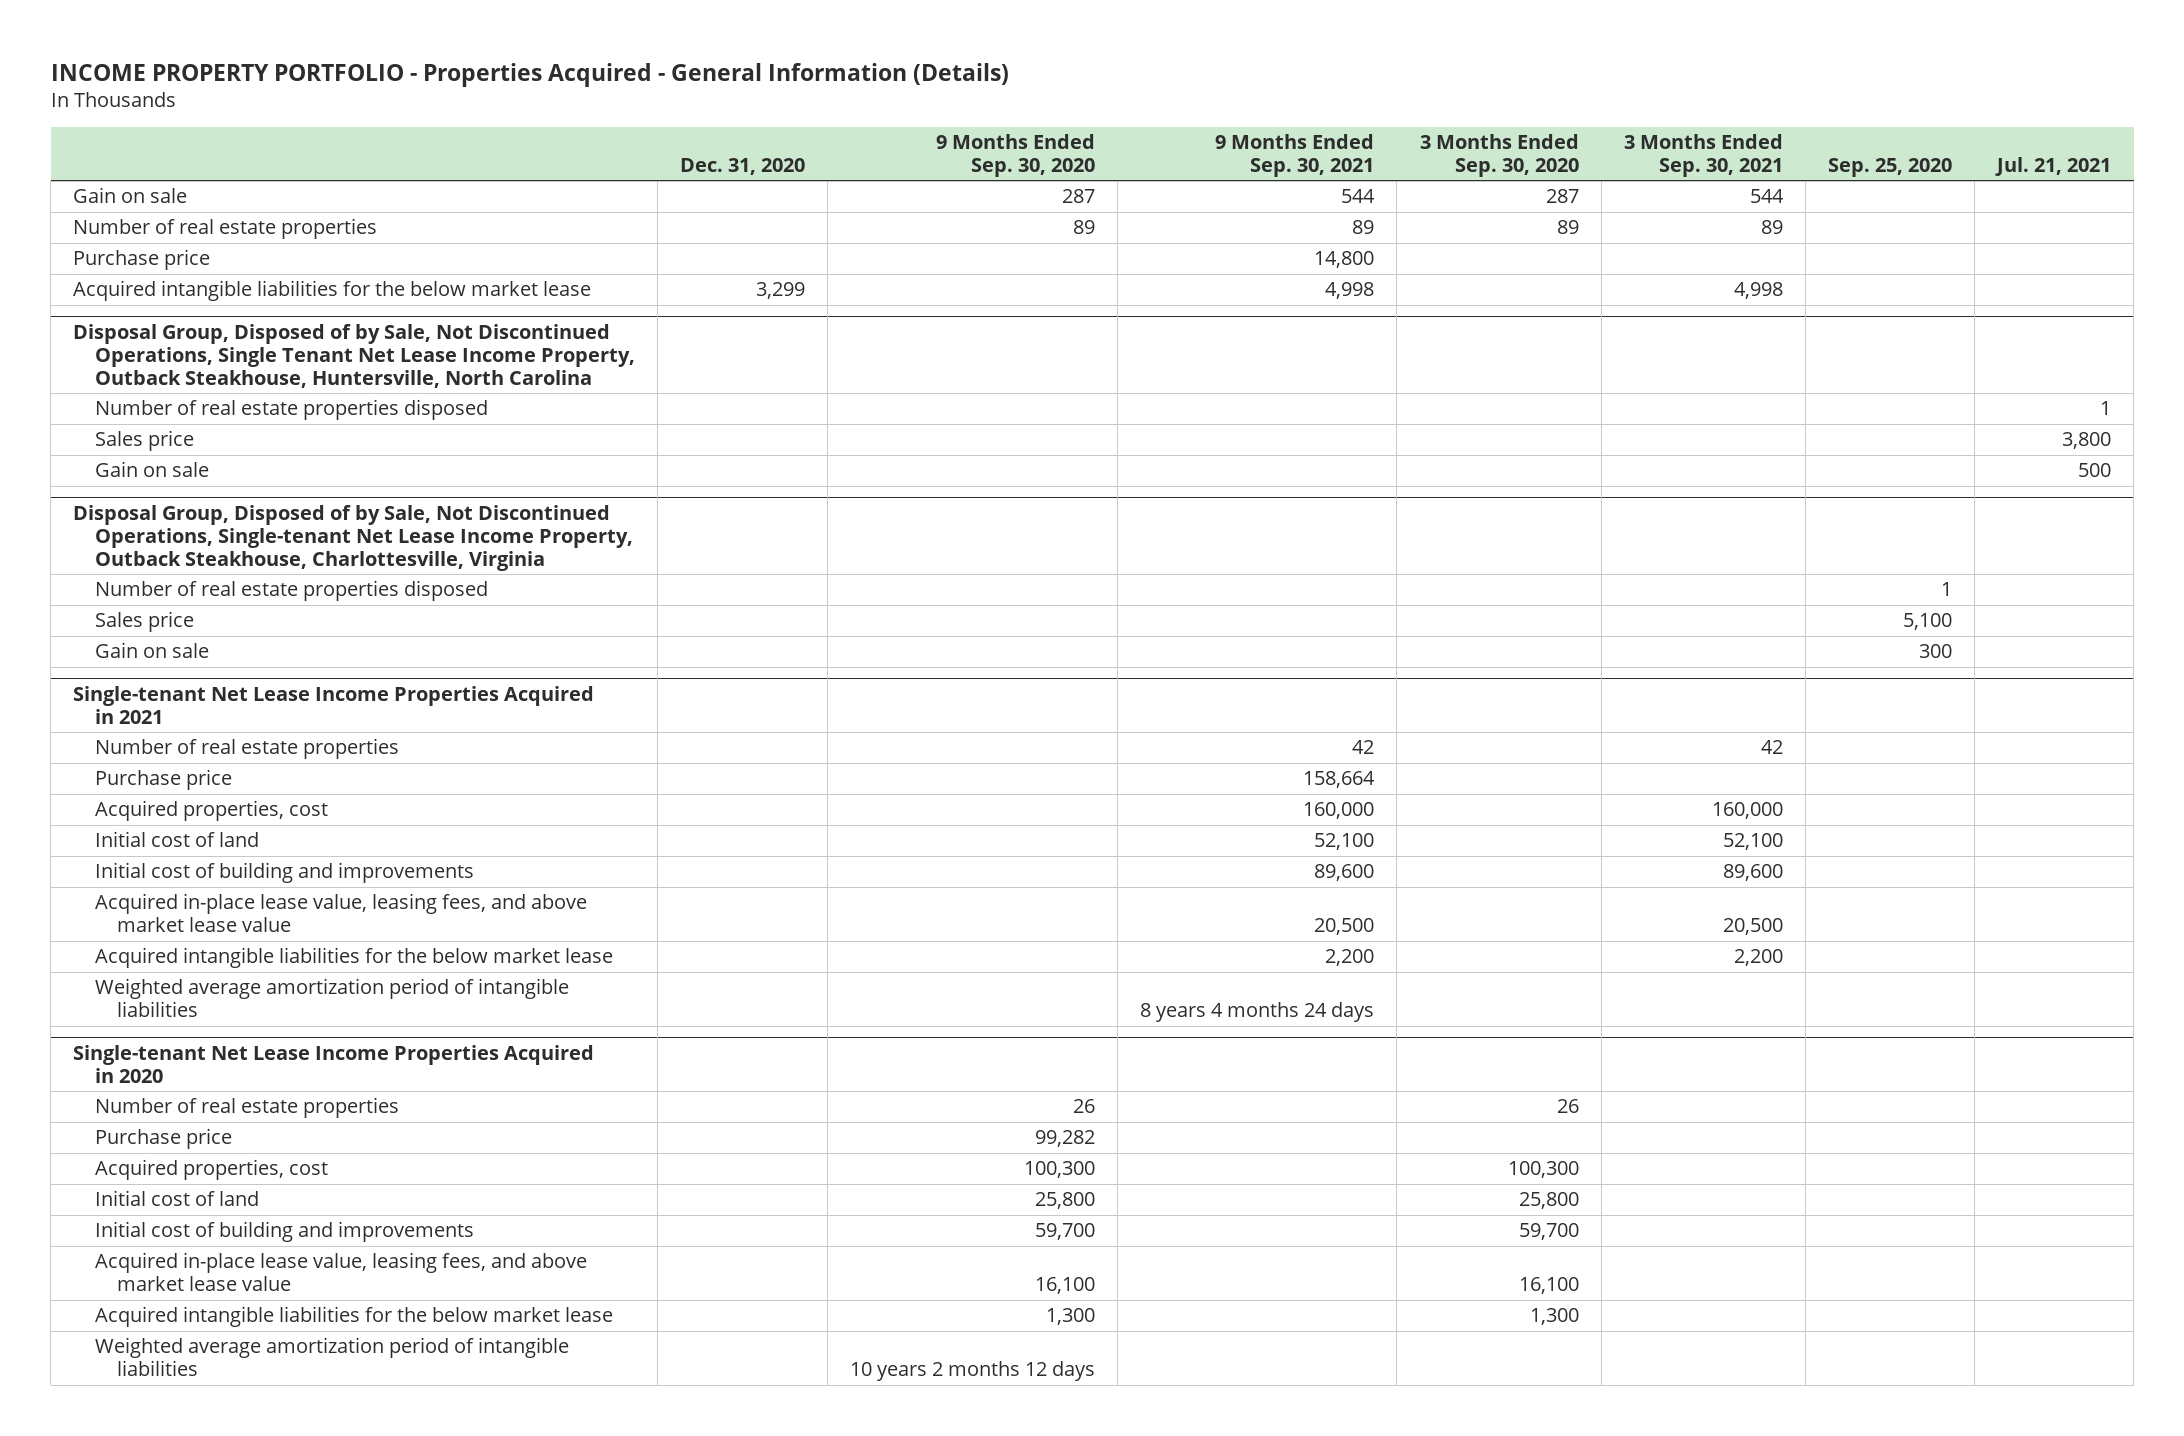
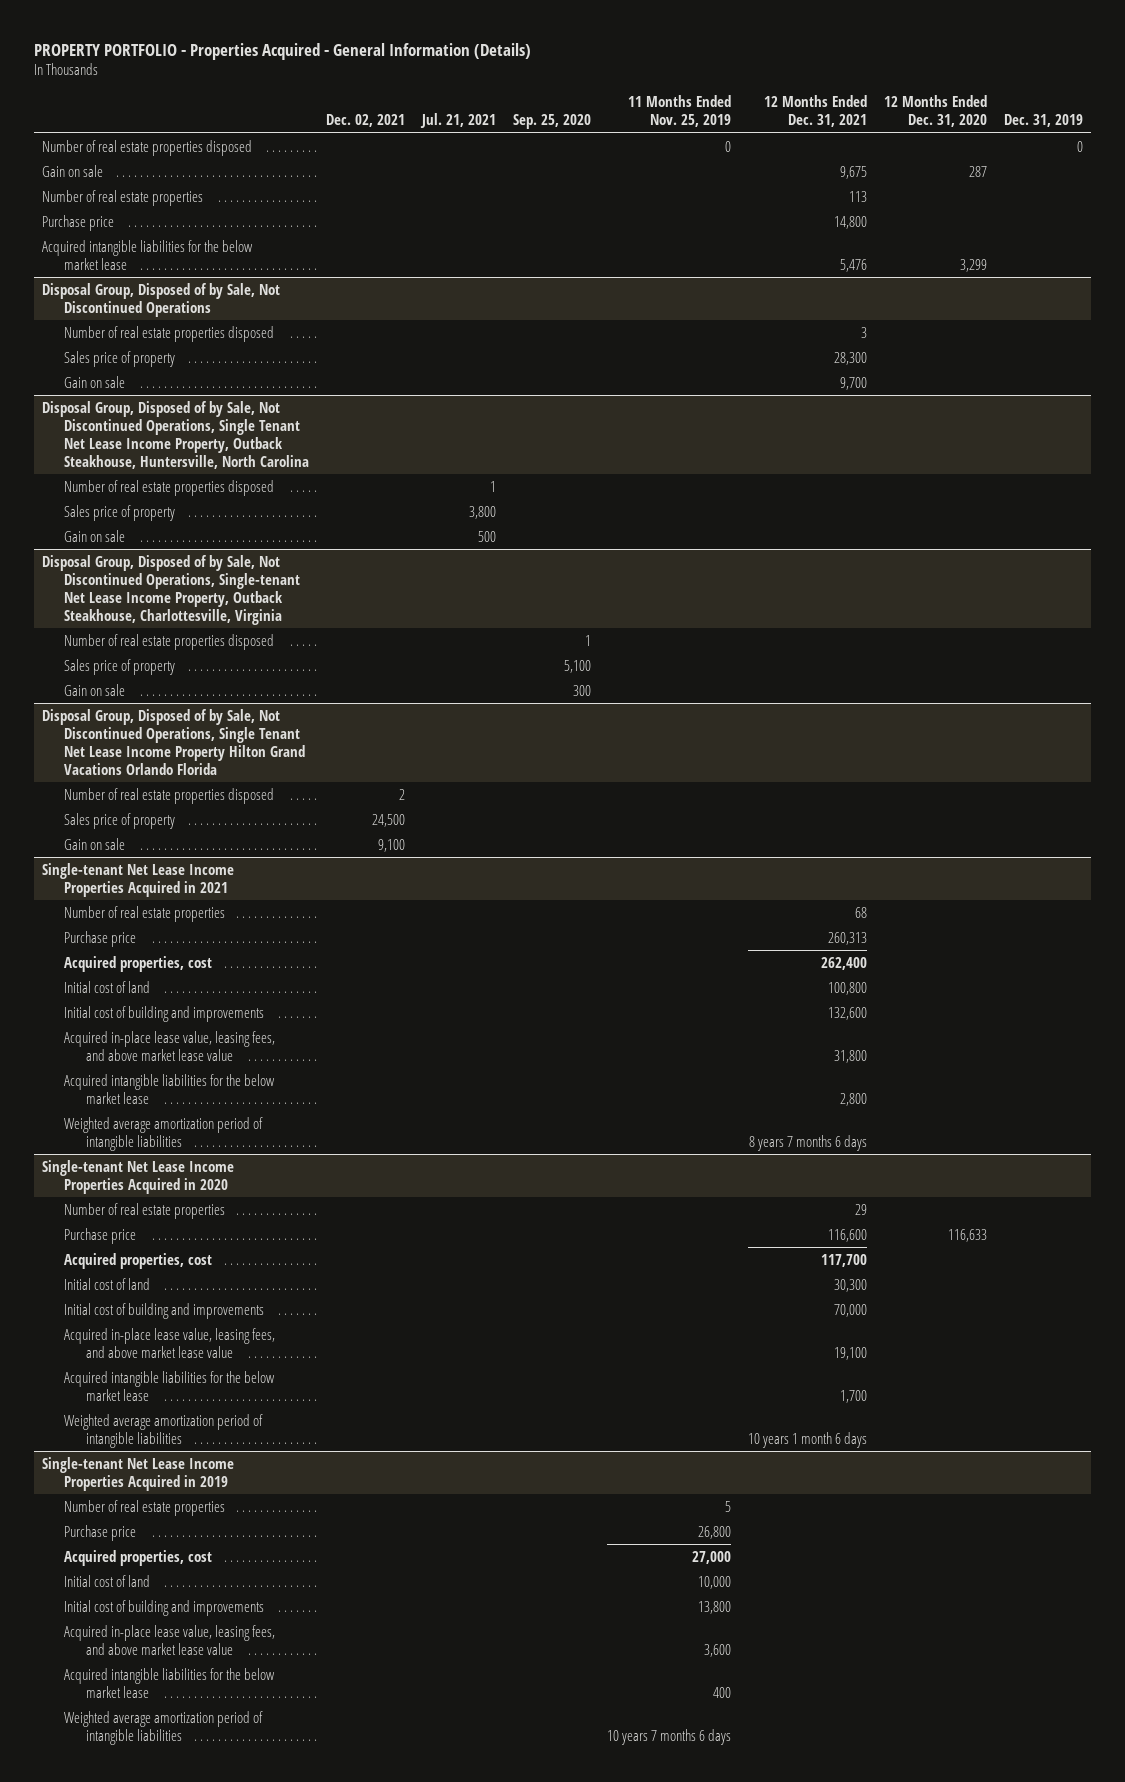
- INCOME PROPERTY PORTFOLIO - Properties Acquired - General Information (Details)
+ PROPERTY PORTFOLIO - Properties Acquired - General Information (Details)
- | Dec. 31, 2020 | 9 Months Ended Sep. 30, 2020 | 9 Months Ended Sep. 30, 2021 | 3 Months Ended Sep. 30, 2020 | 3 Months Ended Sep. 30, 2021 | Sep. 25, 2020 | Jul. 21, 2021
+ | Dec. 02, 2021 | Jul. 21, 2021 | Sep. 25, 2020 | 11 Months Ended Nov. 25, 2019 | 12 Months Ended Dec. 31, 2021 | 12 Months Ended Dec. 31, 2020 | Dec. 31, 2019
+ Number of real estate properties disposed | | | | 0 | | | 0
+ Disposal Group, Disposed of by Sale, Not Discontinued Operations
+ Number of real estate properties disposed | | | | | 3 | |
+ Sales price of property | | | | | 28,300 | |
+ Gain on sale | | | | | 9,700 | |
@ Disposal Group, Disposed of by Sale, Not Discontinued Operations, Single Tenant Net Lease Income Property, Outback Steakhouse, Huntersville, North Carolina
- Sales price | | | | | | | 3,800
+ Sales price of property | | 3,800 | | | | |
@ Disposal Group, Disposed of by Sale, Not Discontinued Operations, Single-tenant Net Lease Income Property, Outback Steakhouse, Charlottesville, Virginia
- Sales price | | | | | | 5,100 |
+ Sales price of property | | | 5,100 | | | |
+ Disposal Group, Disposed of by Sale, Not Discontinued Operations, Single Tenant Net Lease Income Property Hilton Grand Vacations Orlando Florida
+ Number of real estate properties disposed | 2 | | | | | |
+ Sales price of property | 24,500 | | | | | |
+ Gain on sale | 9,100 | | | | | |
+ Single-tenant Net Lease Income Properties Acquired in 2019
+ Number of real estate properties | | | | 5 | | |
+ Purchase price | | | | 26,800 | | |
+ Acquired properties, cost | | | | 27,000 | | |
+ Initial cost of land | | | | 10,000 | | |
+ Initial cost of building and improvements | | | | 13,800 | | |
+ Acquired in-place lease value, leasing fees, and above market lease value | | | | 3,600 | | |
+ Acquired intangible liabilities for the below market lease | | | | 400 | | |
+ Weighted average amortization period of intangible liabilities | | | | 10 years 7 months 6 days | | |

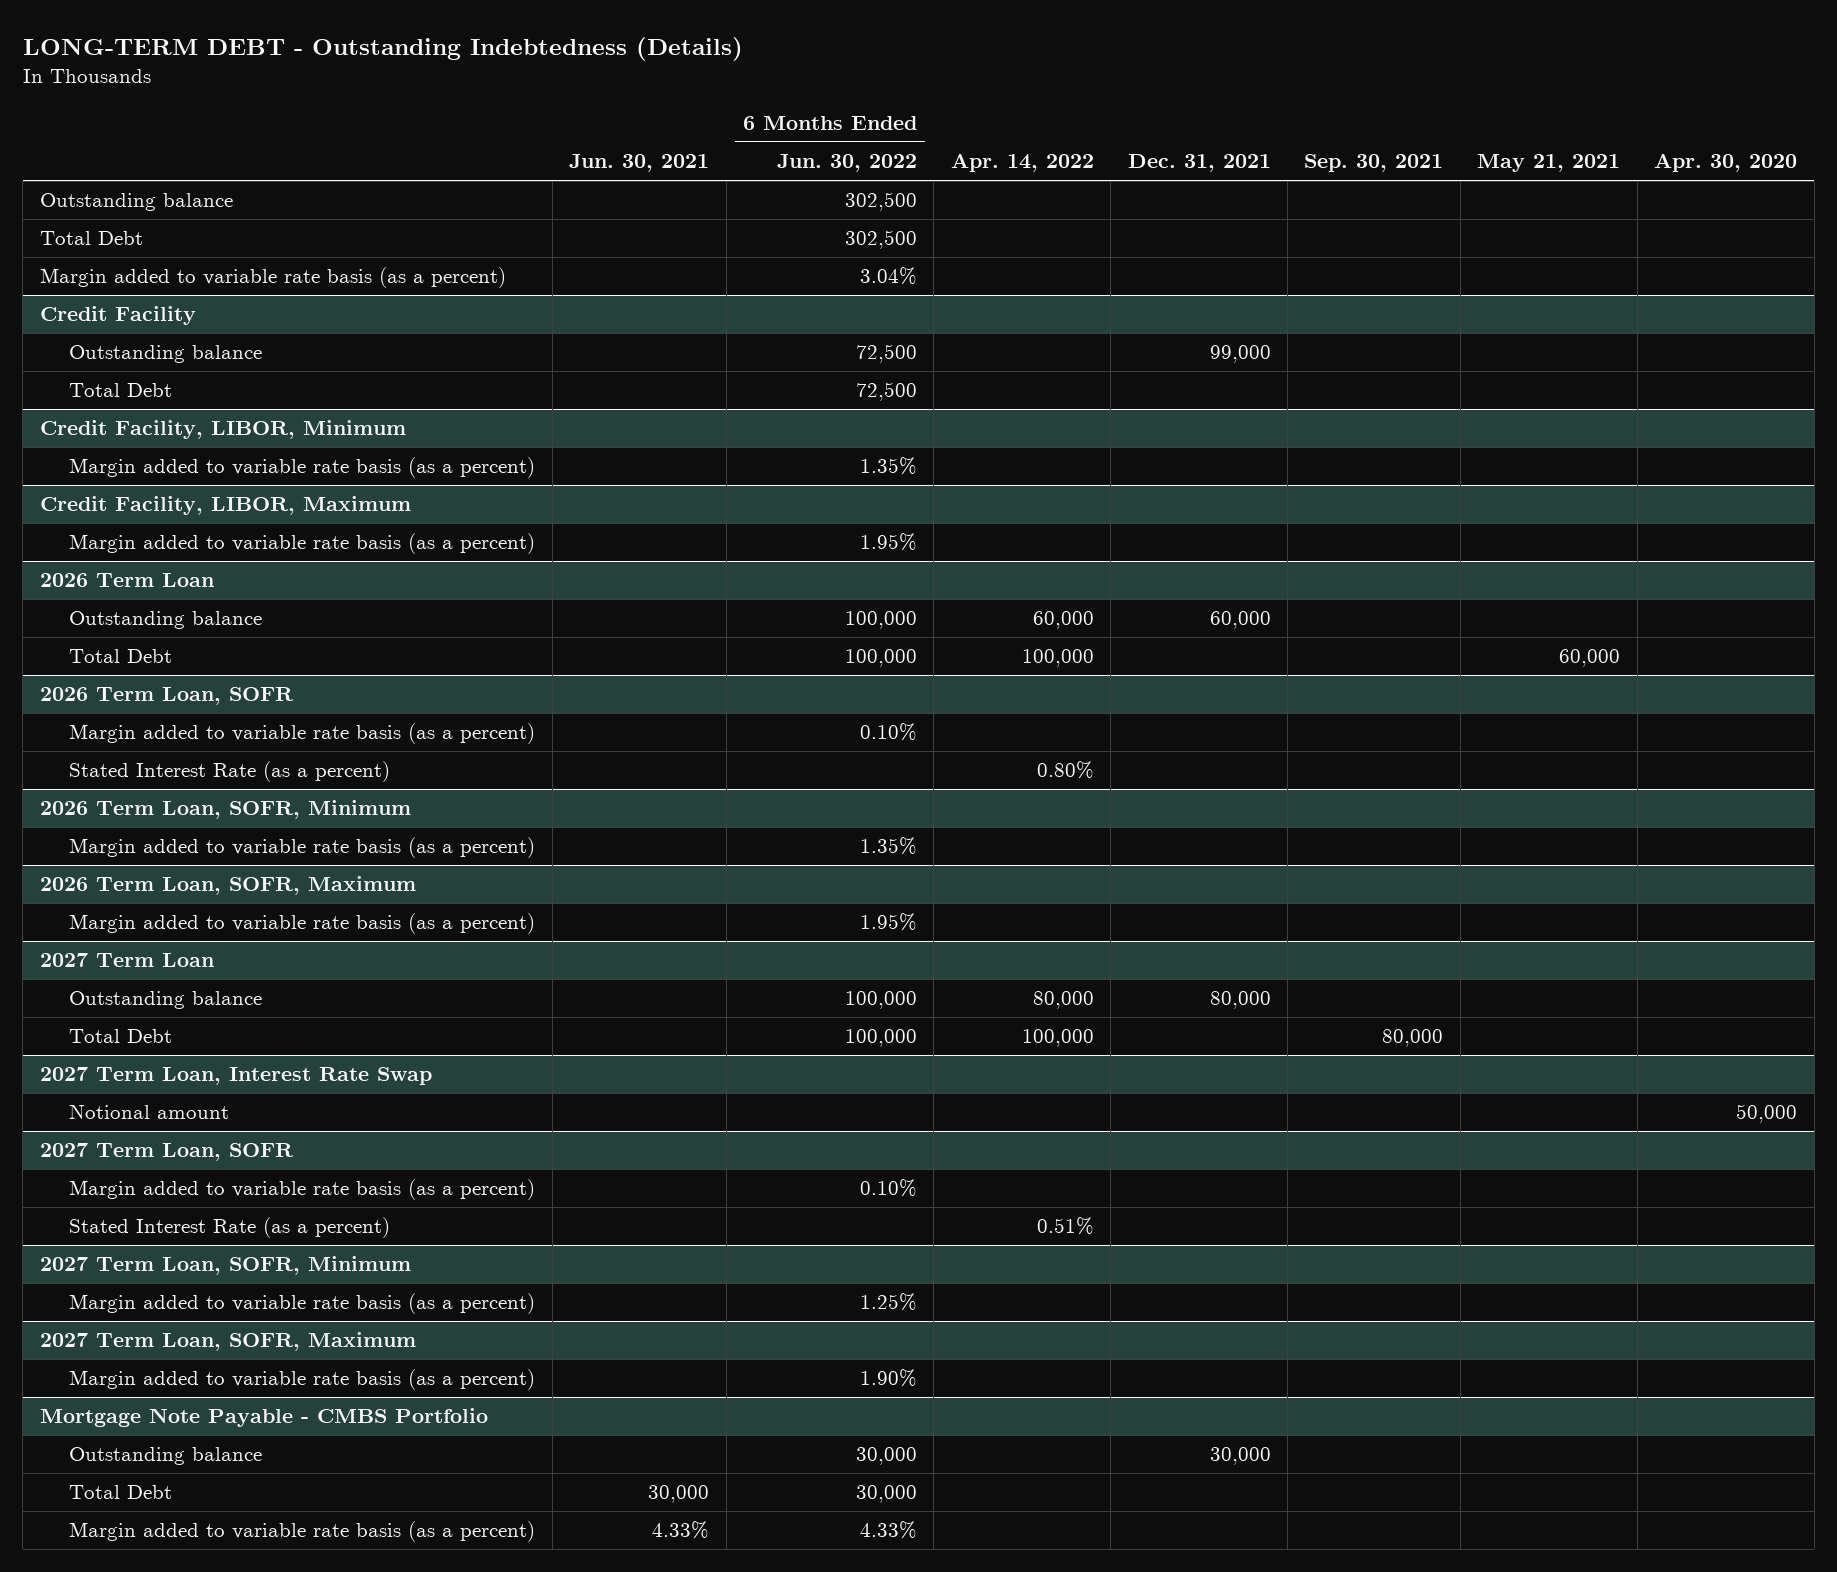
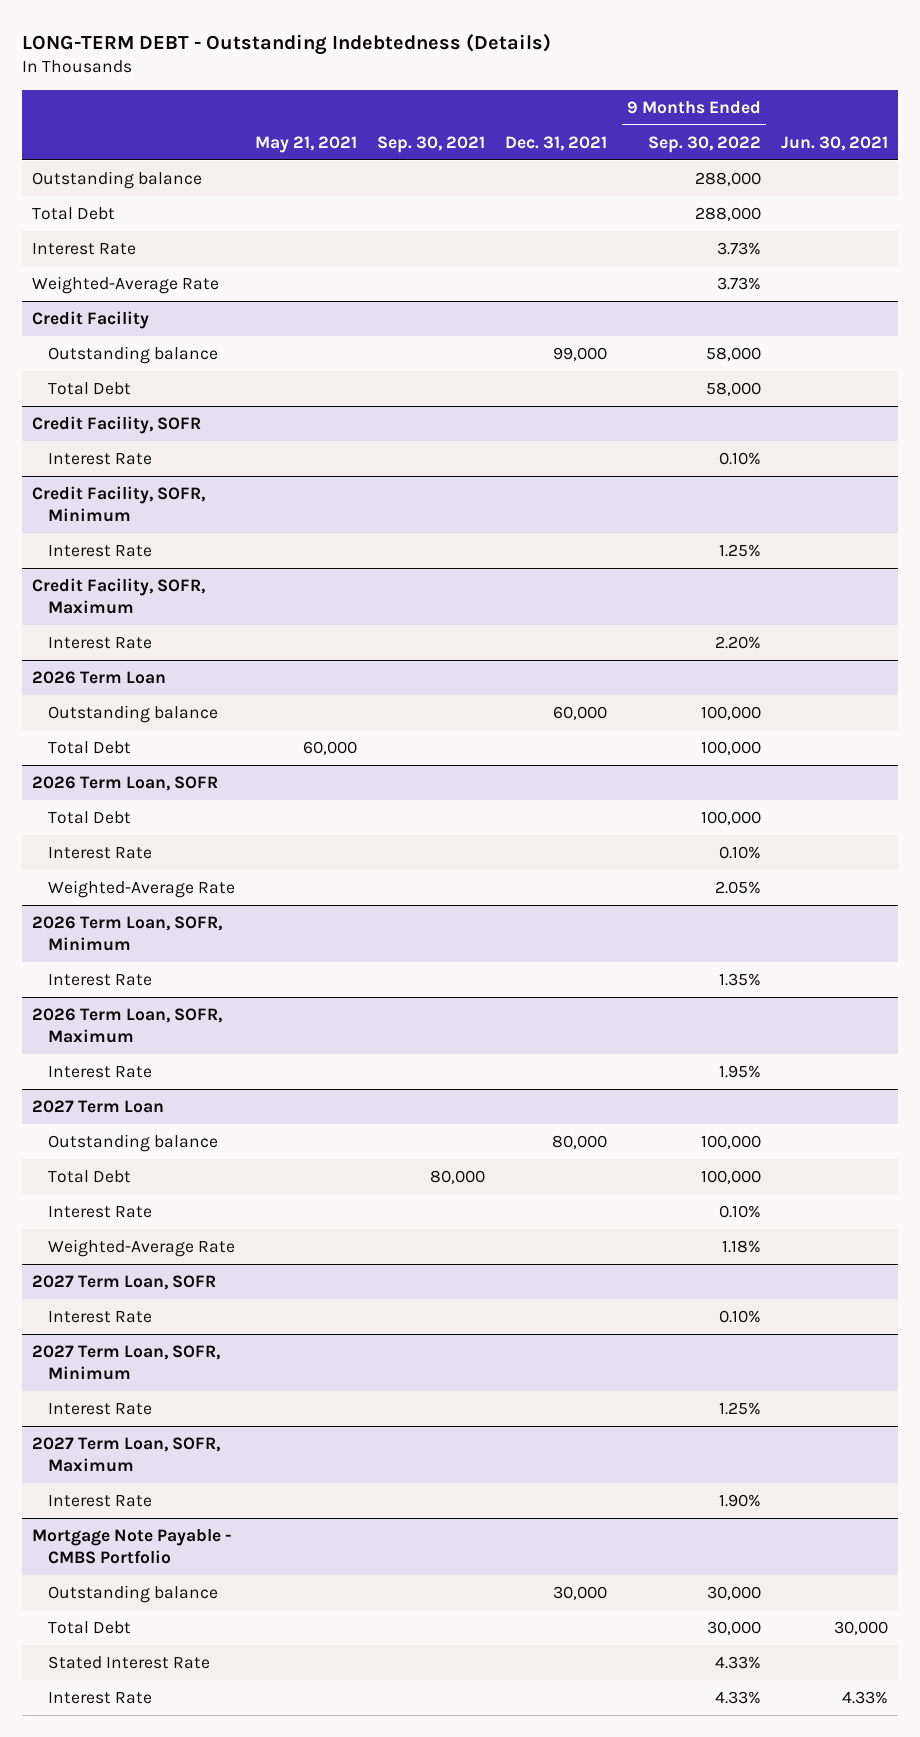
- | Jun. 30, 2021 | 6 Months Ended Jun. 30, 2022 | Apr. 14, 2022 | Dec. 31, 2021 | Sep. 30, 2021 | May 21, 2021 | Apr. 30, 2020
+ | May 21, 2021 | Sep. 30, 2021 | Dec. 31, 2021 | 9 Months Ended Sep. 30, 2022 | Jun. 30, 2021
- Margin added to variable rate basis (as a percent) | | 3.04% | | | | |
+ Interest Rate | | | | 3.73% |
+ Weighted-Average Rate | | | | 3.73% |
- Credit Facility, LIBOR, Minimum
- Margin added to variable rate basis (as a percent) | | 1.35% | | | | |
- Credit Facility, LIBOR, Maximum
- Margin added to variable rate basis (as a percent) | | 1.95% | | | | |
+ Credit Facility, SOFR
+ Interest Rate | | | | 0.10% |
+ Credit Facility, SOFR, Minimum
+ Interest Rate | | | | 1.25% |
+ Credit Facility, SOFR, Maximum
+ Interest Rate | | | | 2.20% |
@ 2026 Term Loan, SOFR
- Margin added to variable rate basis (as a percent) | | 0.10% | | | | |
- Stated Interest Rate (as a percent) | | | 0.80% | | | |
+ Total Debt | | | | 100,000 |
+ Interest Rate | | | | 0.10% |
+ Weighted-Average Rate | | | | 2.05% |
@ 2026 Term Loan, SOFR, Minimum
- Margin added to variable rate basis (as a percent) | | 1.35% | | | | |
+ Interest Rate | | | | 1.35% |
@ 2026 Term Loan, SOFR, Maximum
- Margin added to variable rate basis (as a percent) | | 1.95% | | | | |
+ Interest Rate | | | | 1.95% |
- 2027 Term Loan, Interest Rate Swap
- Notional amount | | | | | | | 50,000
@ 2027 Term Loan
+ Interest Rate | | | | 0.10% |
+ Weighted-Average Rate | | | | 1.18% |
@ 2027 Term Loan, SOFR
- Margin added to variable rate basis (as a percent) | | 0.10% | | | | |
- Stated Interest Rate (as a percent) | | | 0.51% | | | |
+ Interest Rate | | | | 0.10% |
@ 2027 Term Loan, SOFR, Minimum
- Margin added to variable rate basis (as a percent) | | 1.25% | | | | |
+ Interest Rate | | | | 1.25% |
@ 2027 Term Loan, SOFR, Maximum
- Margin added to variable rate basis (as a percent) | | 1.90% | | | | |
+ Interest Rate | | | | 1.90% |
@ Mortgage Note Payable - CMBS Portfolio
- Margin added to variable rate basis (as a percent) | 4.33% | 4.33% | | | | |
+ Stated Interest Rate | | | | 4.33% |
+ Interest Rate | | | | 4.33% | 4.33%

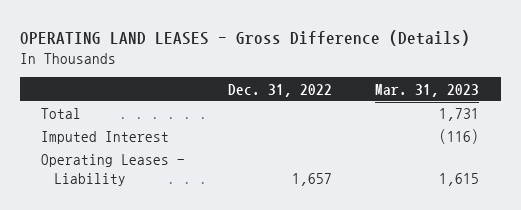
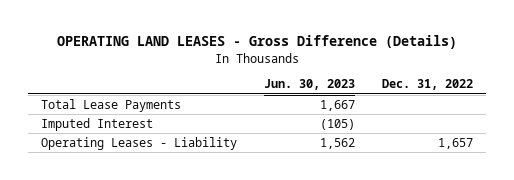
- | Dec. 31, 2022 | Mar. 31, 2023
+ | Jun. 30, 2023 | Dec. 31, 2022
- Total | | 1,731
+ Total Lease Payments | 1,667 |

